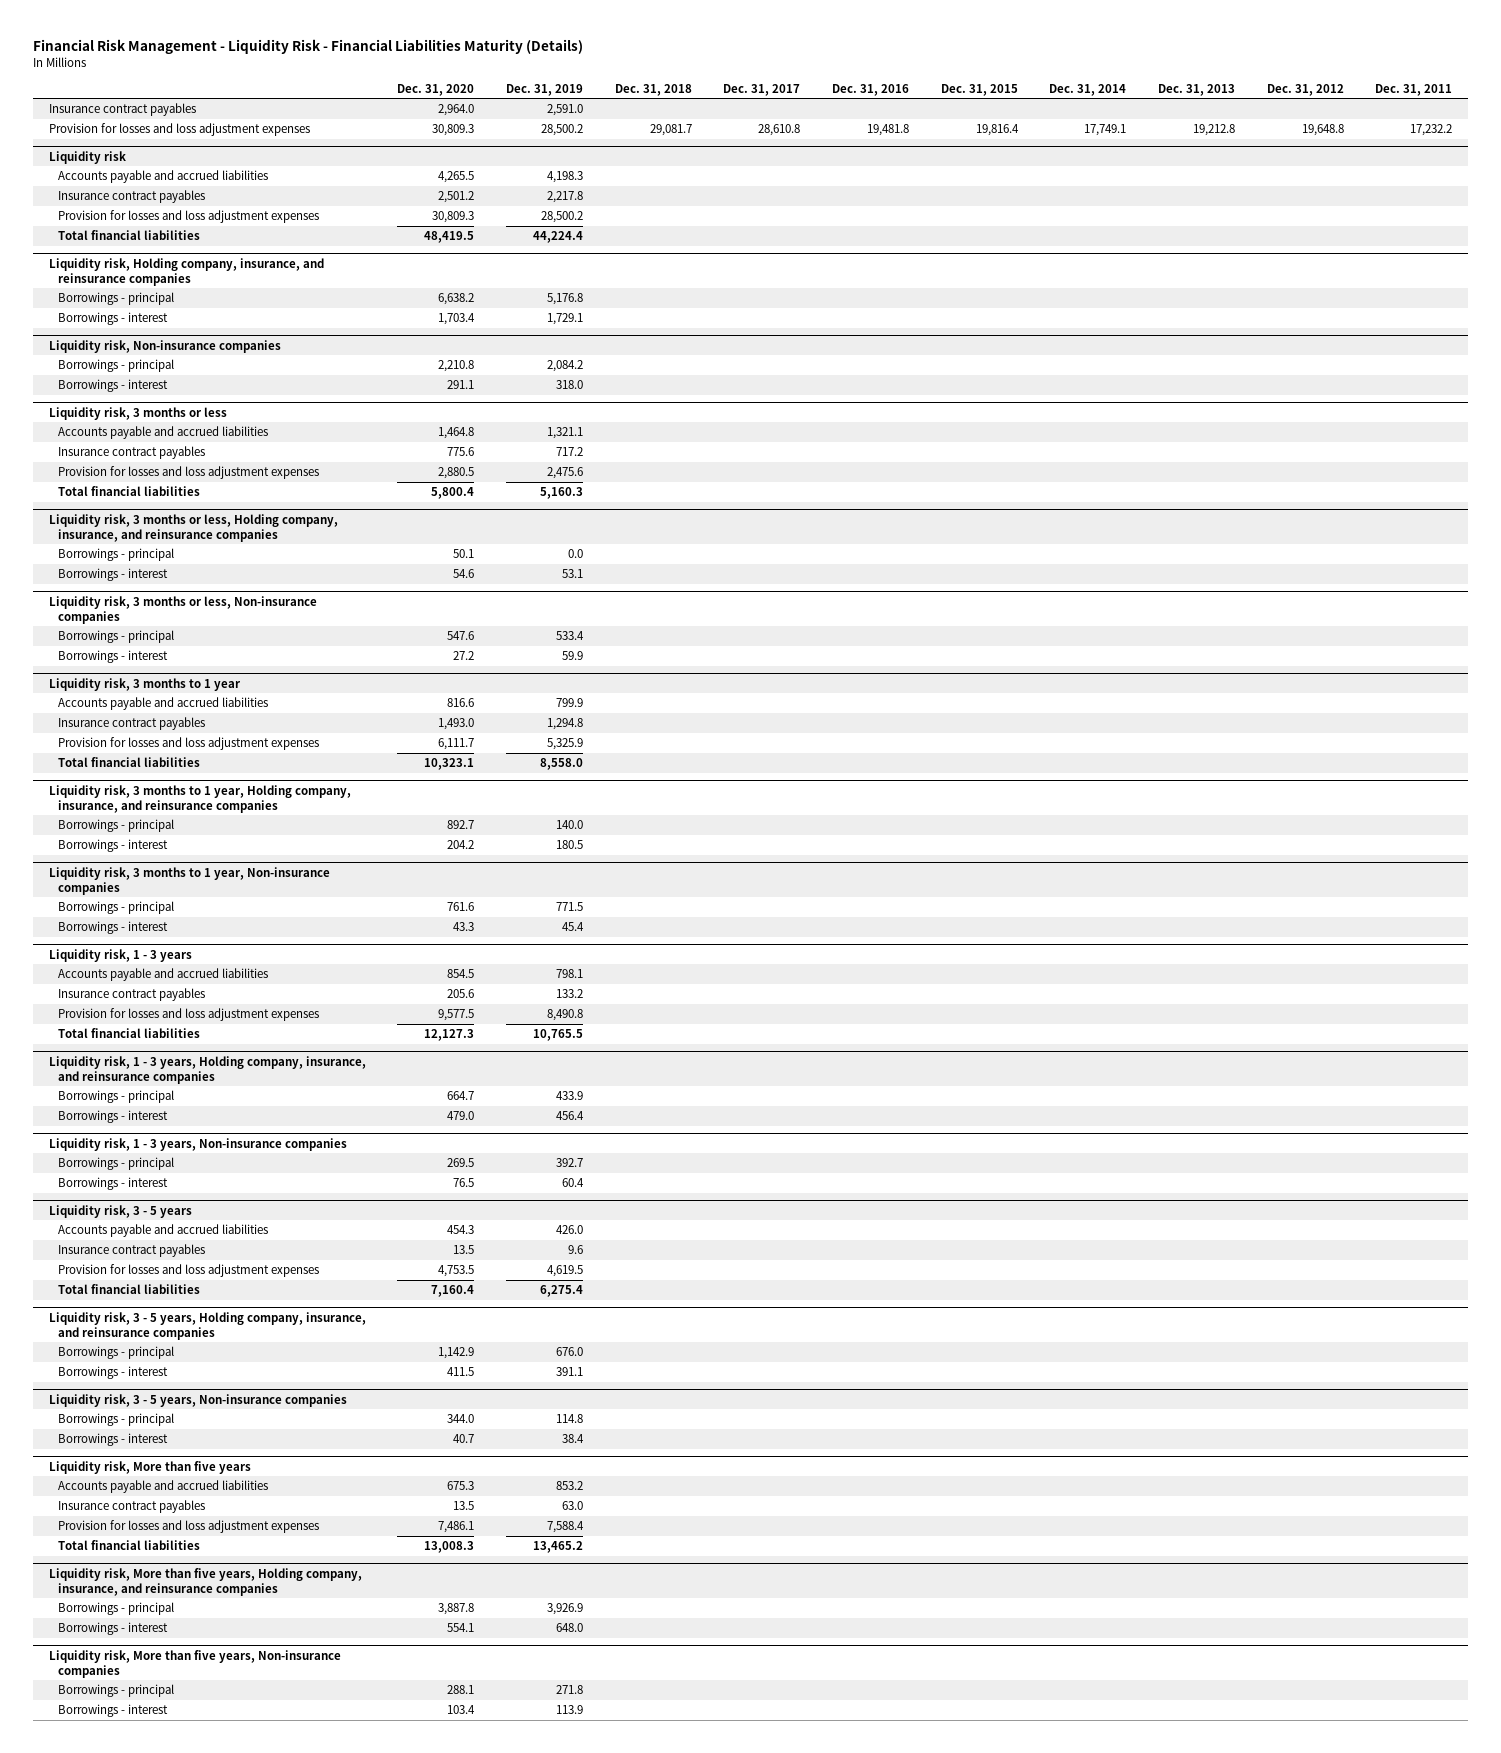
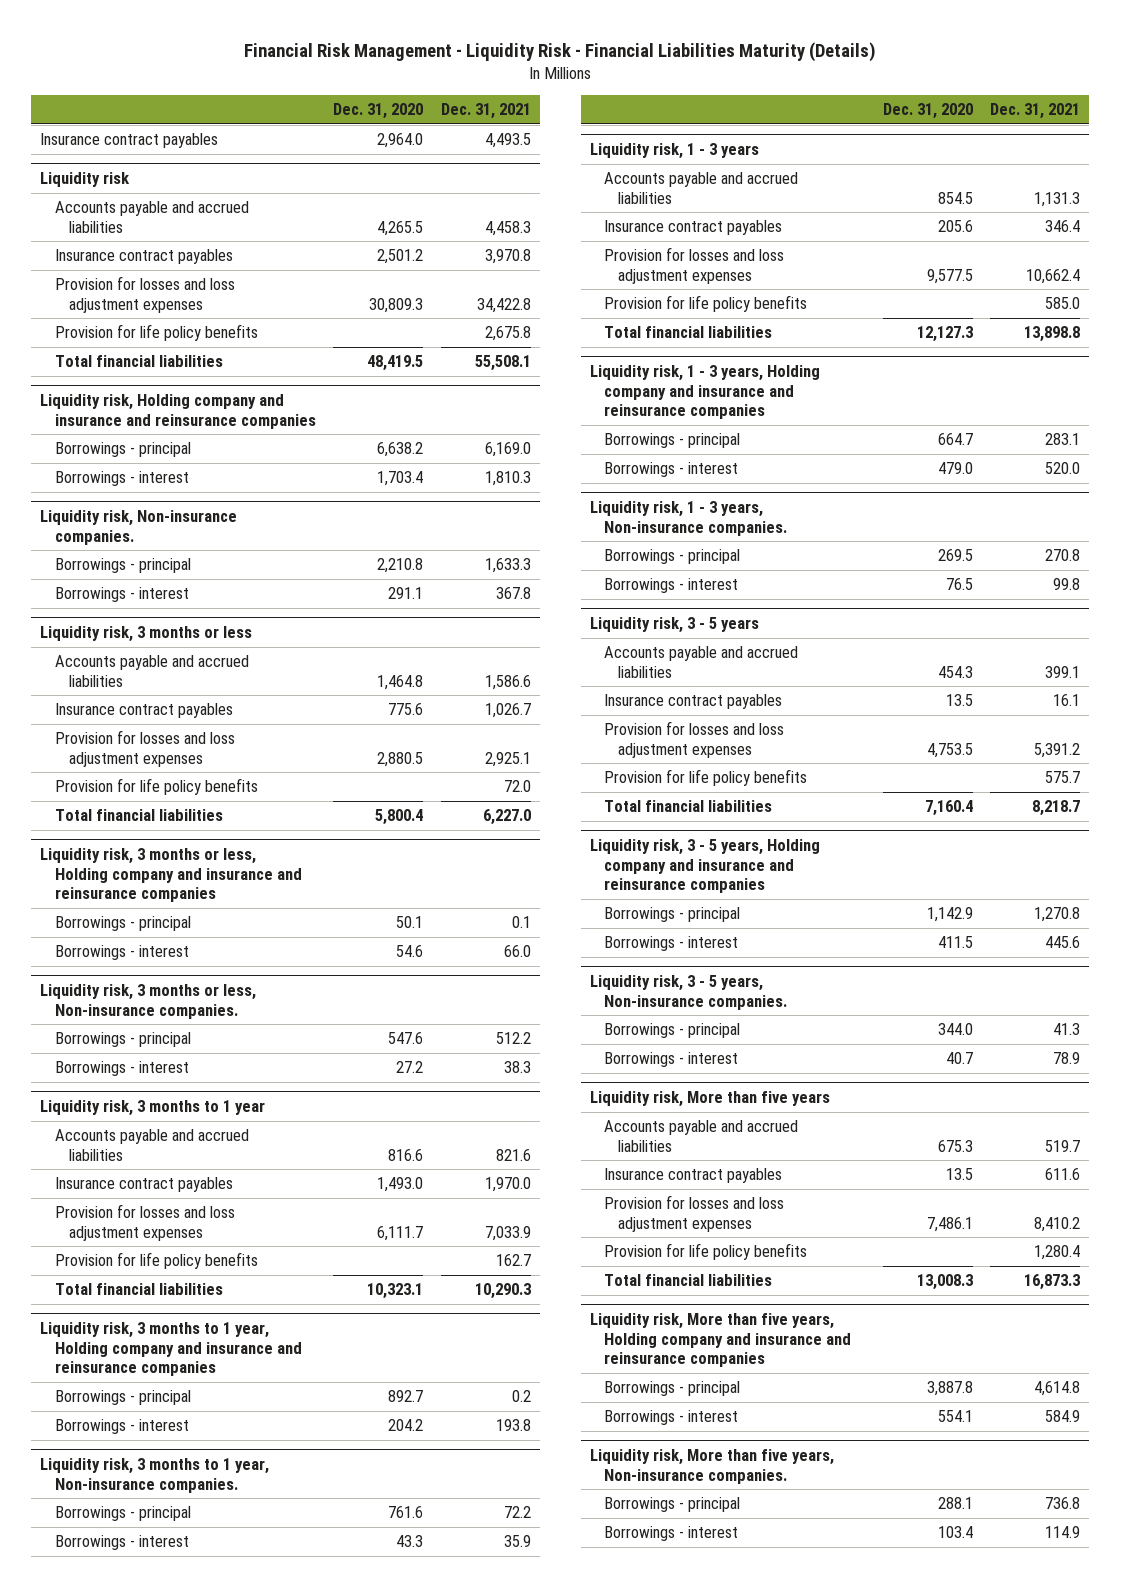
- | Dec. 31, 2020 | Dec. 31, 2019 | Dec. 31, 2018 | Dec. 31, 2017 | Dec. 31, 2016 | Dec. 31, 2015 | Dec. 31, 2014 | Dec. 31, 2013 | Dec. 31, 2012 | Dec. 31, 2011
+ | Dec. 31, 2020 | Dec. 31, 2021
- Provision for losses and loss adjustment expenses | 30,809.3 | 28,500.2 | 29,081.7 | 28,610.8 | 19,481.8 | 19,816.4 | 17,749.1 | 19,212.8 | 19,648.8 | 17,232.2
@ Liquidity risk
+ Provision for life policy benefits | | 2,675.8
- Liquidity risk, Holding company, insurance, and reinsurance companies
+ Liquidity risk, Holding company and insurance and reinsurance companies
- Liquidity risk, Non-insurance companies
+ Liquidity risk, Non-insurance companies.
@ Liquidity risk, 3 months or less
+ Provision for life policy benefits | | 72.0
- Liquidity risk, 3 months or less, Holding company, insurance, and reinsurance companies
+ Liquidity risk, 3 months or less, Holding company and insurance and reinsurance companies
- Liquidity risk, 3 months or less, Non-insurance companies
+ Liquidity risk, 3 months or less, Non-insurance companies.
@ Liquidity risk, 3 months to 1 year
+ Provision for life policy benefits | | 162.7
- Liquidity risk, 3 months to 1 year, Holding company, insurance, and reinsurance companies
+ Liquidity risk, 3 months to 1 year, Holding company and insurance and reinsurance companies
- Liquidity risk, 3 months to 1 year, Non-insurance companies
+ Liquidity risk, 3 months to 1 year, Non-insurance companies.
@ Liquidity risk, 1 - 3 years
+ Provision for life policy benefits | | 585.0
- Liquidity risk, 1 - 3 years, Holding company, insurance, and reinsurance companies
+ Liquidity risk, 1 - 3 years, Holding company and insurance and reinsurance companies
- Liquidity risk, 1 - 3 years, Non-insurance companies
+ Liquidity risk, 1 - 3 years, Non-insurance companies.
@ Liquidity risk, 3 - 5 years
+ Provision for life policy benefits | | 575.7
- Liquidity risk, 3 - 5 years, Holding company, insurance, and reinsurance companies
+ Liquidity risk, 3 - 5 years, Holding company and insurance and reinsurance companies
- Liquidity risk, 3 - 5 years, Non-insurance companies
+ Liquidity risk, 3 - 5 years, Non-insurance companies.
@ Liquidity risk, More than five years
+ Provision for life policy benefits | | 1,280.4
- Liquidity risk, More than five years, Holding company, insurance, and reinsurance companies
+ Liquidity risk, More than five years, Holding company and insurance and reinsurance companies
- Liquidity risk, More than five years, Non-insurance companies
+ Liquidity risk, More than five years, Non-insurance companies.

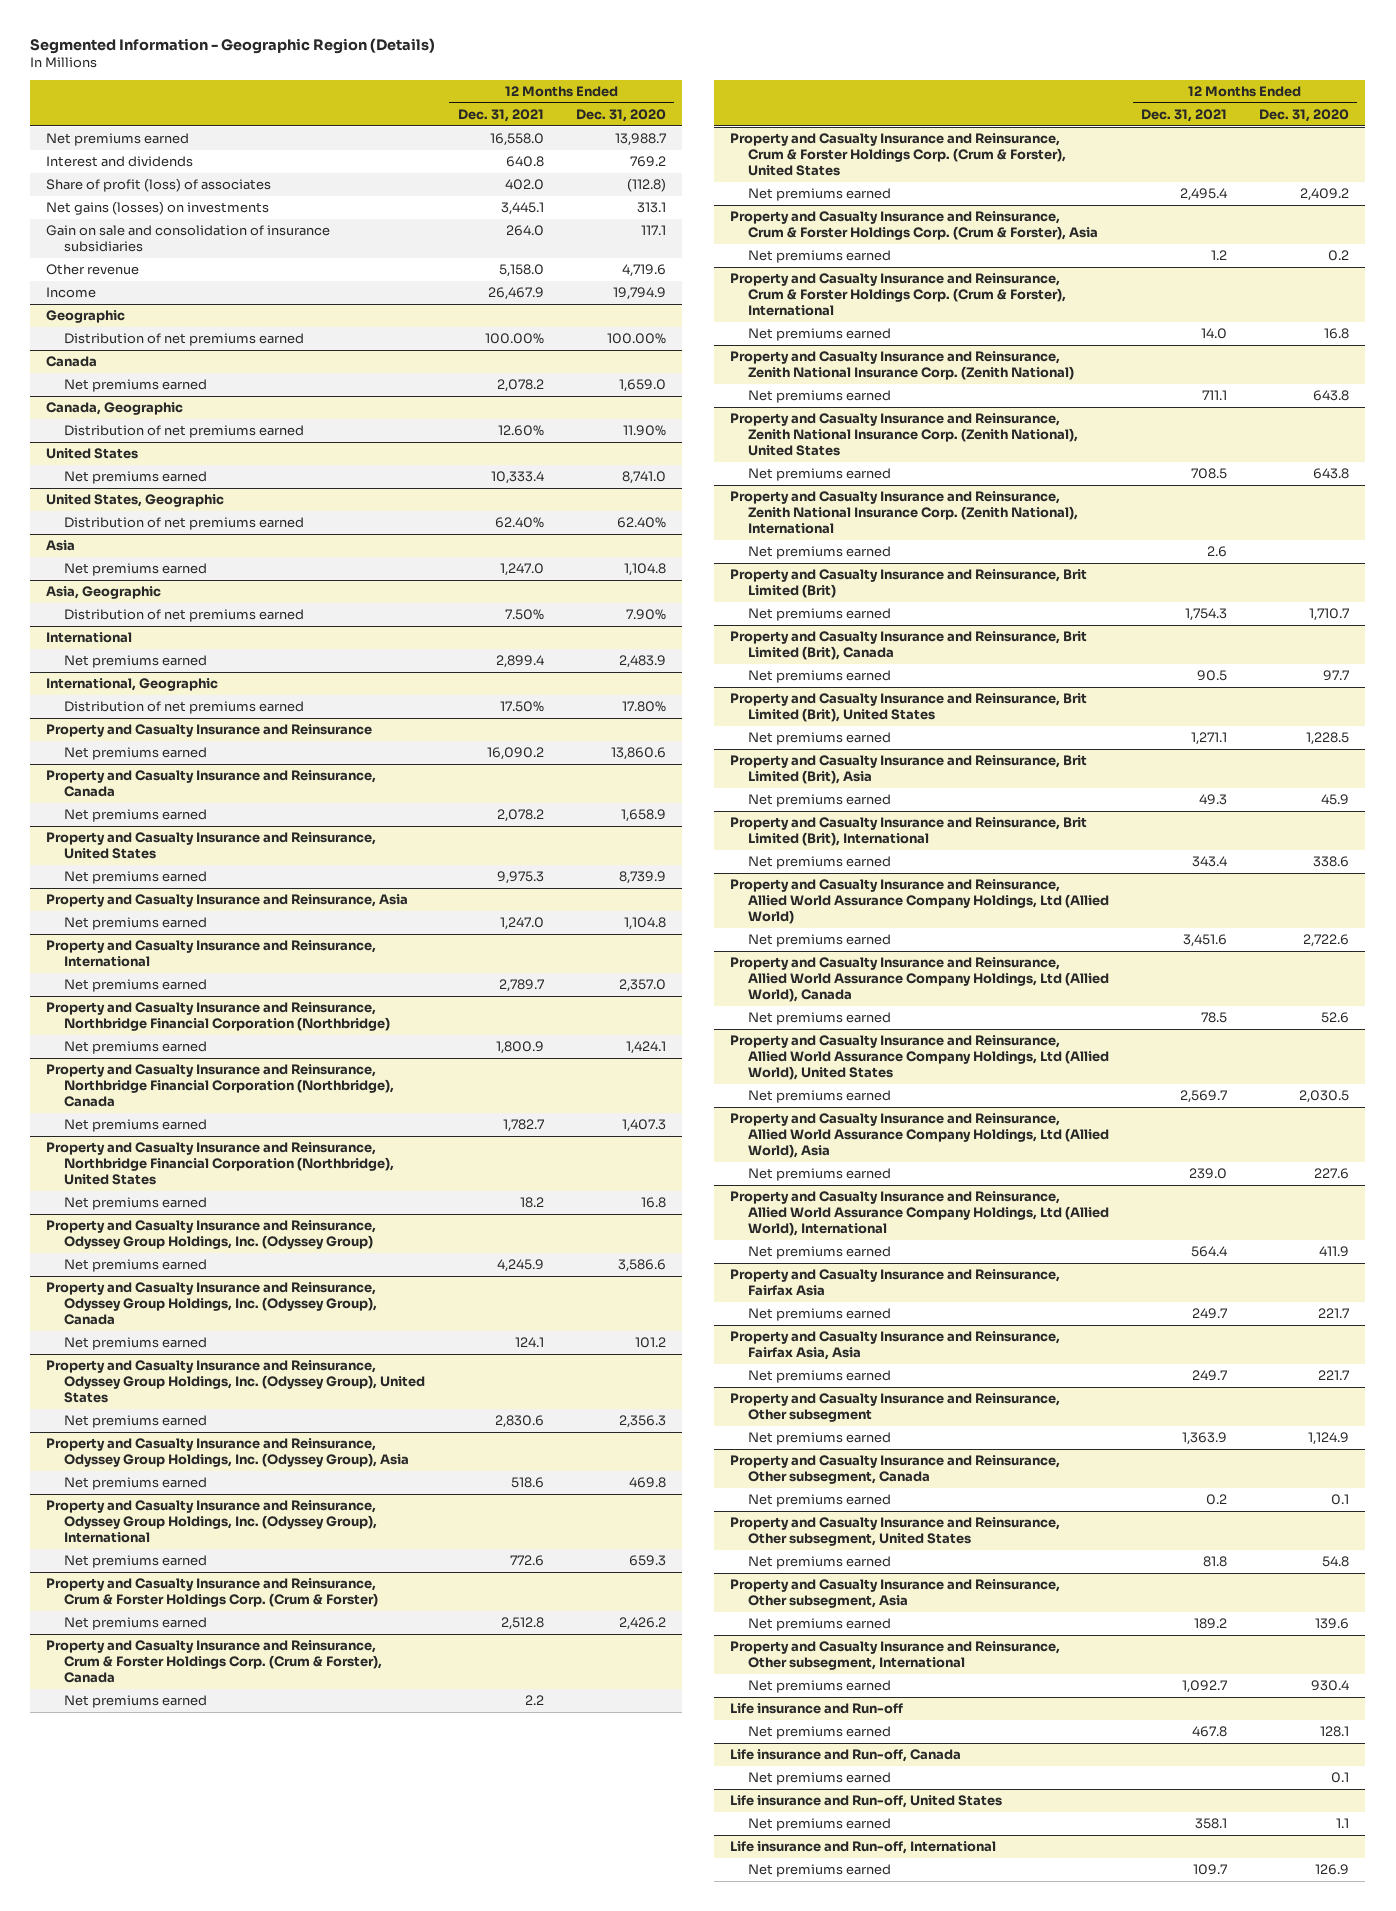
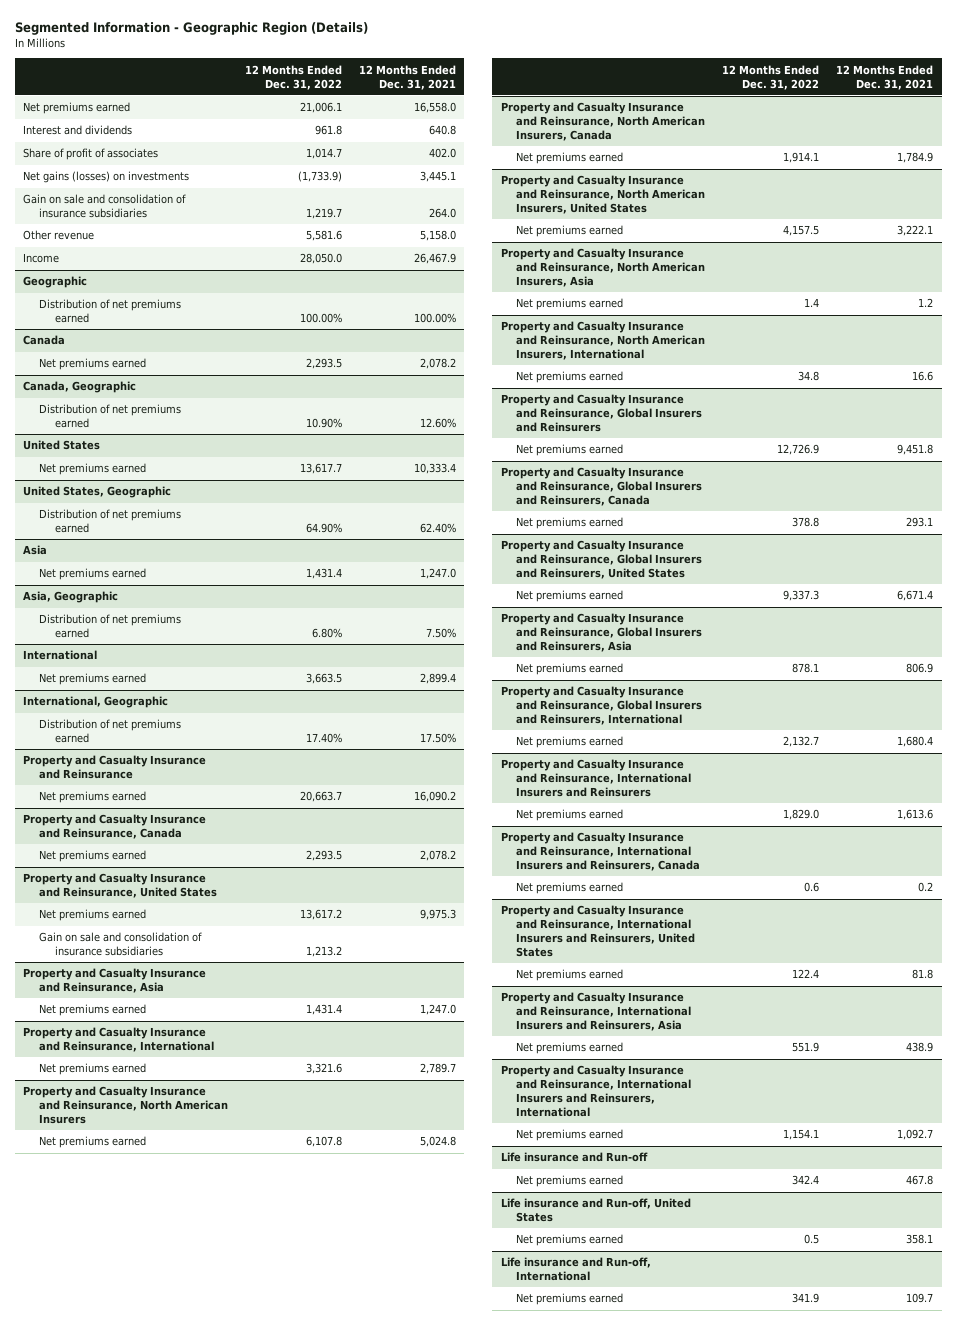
- | 12 Months Ended Dec. 31, 2021 | 12 Months Ended Dec. 31, 2020
+ | 12 Months Ended Dec. 31, 2022 | 12 Months Ended Dec. 31, 2021
- Share of profit (loss) of associates | 402.0 | (112.8)
+ Share of profit of associates | 1,014.7 | 402.0
@ Property and Casualty Insurance and Reinsurance, United States
+ Gain on sale and consolidation of insurance subsidiaries | 1,213.2 |
- Property and Casualty Insurance and Reinsurance, Northbridge Financial Corporation (Northbridge)
- Net premiums earned | 1,800.9 | 1,424.1
- Property and Casualty Insurance and Reinsurance, Northbridge Financial Corporation (Northbridge), Canada
- Net premiums earned | 1,782.7 | 1,407.3
- Property and Casualty Insurance and Reinsurance, Northbridge Financial Corporation (Northbridge), United States
- Net premiums earned | 18.2 | 16.8
- Property and Casualty Insurance and Reinsurance, Odyssey Group Holdings, Inc. (Odyssey Group)
- Net premiums earned | 4,245.9 | 3,586.6
- Property and Casualty Insurance and Reinsurance, Odyssey Group Holdings, Inc. (Odyssey Group), Canada
- Net premiums earned | 124.1 | 101.2
- Property and Casualty Insurance and Reinsurance, Odyssey Group Holdings, Inc. (Odyssey Group), United States
- Net premiums earned | 2,830.6 | 2,356.3
- Property and Casualty Insurance and Reinsurance, Odyssey Group Holdings, Inc. (Odyssey Group), Asia
- Net premiums earned | 518.6 | 469.8
- Property and Casualty Insurance and Reinsurance, Odyssey Group Holdings, Inc. (Odyssey Group), International
- Net premiums earned | 772.6 | 659.3
- Property and Casualty Insurance and Reinsurance, Crum & Forster Holdings Corp. (Crum & Forster)
- Net premiums earned | 2,512.8 | 2,426.2
- Property and Casualty Insurance and Reinsurance, Crum & Forster Holdings Corp. (Crum & Forster), Canada
- Net premiums earned | 2.2 |
- Property and Casualty Insurance and Reinsurance, Crum & Forster Holdings Corp. (Crum & Forster), United States
- Net premiums earned | 2,495.4 | 2,409.2
- Property and Casualty Insurance and Reinsurance, Crum & Forster Holdings Corp. (Crum & Forster), Asia
+ Property and Casualty Insurance and Reinsurance, North American Insurers
+ Net premiums earned | 6,107.8 | 5,024.8
+ Property and Casualty Insurance and Reinsurance, North American Insurers, Canada
+ Net premiums earned | 1,914.1 | 1,784.9
+ Property and Casualty Insurance and Reinsurance, North American Insurers, United States
+ Net premiums earned | 4,157.5 | 3,222.1
+ Property and Casualty Insurance and Reinsurance, North American Insurers, Asia
- Property and Casualty Insurance and Reinsurance, Crum & Forster Holdings Corp. (Crum & Forster), International
- Net premiums earned | 14.0 | 16.8
- Property and Casualty Insurance and Reinsurance, Zenith National Insurance Corp. (Zenith National)
- Net premiums earned | 711.1 | 643.8
- Property and Casualty Insurance and Reinsurance, Zenith National Insurance Corp. (Zenith National), United States
- Net premiums earned | 708.5 | 643.8
- Property and Casualty Insurance and Reinsurance, Zenith National Insurance Corp. (Zenith National), International
- Net premiums earned | 2.6 |
- Property and Casualty Insurance and Reinsurance, Brit Limited (Brit)
- Net premiums earned | 1,754.3 | 1,710.7
- Property and Casualty Insurance and Reinsurance, Brit Limited (Brit), Canada
- Net premiums earned | 90.5 | 97.7
- Property and Casualty Insurance and Reinsurance, Brit Limited (Brit), United States
- Net premiums earned | 1,271.1 | 1,228.5
- Property and Casualty Insurance and Reinsurance, Brit Limited (Brit), Asia
- Net premiums earned | 49.3 | 45.9
- Property and Casualty Insurance and Reinsurance, Brit Limited (Brit), International
- Net premiums earned | 343.4 | 338.6
- Property and Casualty Insurance and Reinsurance, Allied World Assurance Company Holdings, Ltd (Allied World)
- Net premiums earned | 3,451.6 | 2,722.6
- Property and Casualty Insurance and Reinsurance, Allied World Assurance Company Holdings, Ltd (Allied World), Canada
- Net premiums earned | 78.5 | 52.6
- Property and Casualty Insurance and Reinsurance, Allied World Assurance Company Holdings, Ltd (Allied World), United States
- Net premiums earned | 2,569.7 | 2,030.5
- Property and Casualty Insurance and Reinsurance, Allied World Assurance Company Holdings, Ltd (Allied World), Asia
- Net premiums earned | 239.0 | 227.6
- Property and Casualty Insurance and Reinsurance, Allied World Assurance Company Holdings, Ltd (Allied World), International
- Net premiums earned | 564.4 | 411.9
- Property and Casualty Insurance and Reinsurance, Fairfax Asia
- Net premiums earned | 249.7 | 221.7
- Property and Casualty Insurance and Reinsurance, Fairfax Asia, Asia
- Net premiums earned | 249.7 | 221.7
- Property and Casualty Insurance and Reinsurance, Other subsegment
- Net premiums earned | 1,363.9 | 1,124.9
- Property and Casualty Insurance and Reinsurance, Other subsegment, Canada
+ Property and Casualty Insurance and Reinsurance, North American Insurers, International
+ Net premiums earned | 34.8 | 16.6
+ Property and Casualty Insurance and Reinsurance, Global Insurers and Reinsurers
+ Net premiums earned | 12,726.9 | 9,451.8
+ Property and Casualty Insurance and Reinsurance, Global Insurers and Reinsurers, Canada
+ Net premiums earned | 378.8 | 293.1
+ Property and Casualty Insurance and Reinsurance, Global Insurers and Reinsurers, United States
+ Net premiums earned | 9,337.3 | 6,671.4
+ Property and Casualty Insurance and Reinsurance, Global Insurers and Reinsurers, Asia
+ Net premiums earned | 878.1 | 806.9
+ Property and Casualty Insurance and Reinsurance, Global Insurers and Reinsurers, International
+ Net premiums earned | 2,132.7 | 1,680.4
+ Property and Casualty Insurance and Reinsurance, International Insurers and Reinsurers
+ Net premiums earned | 1,829.0 | 1,613.6
+ Property and Casualty Insurance and Reinsurance, International Insurers and Reinsurers, Canada
- Property and Casualty Insurance and Reinsurance, Other subsegment, United States
+ Property and Casualty Insurance and Reinsurance, International Insurers and Reinsurers, United States
- Property and Casualty Insurance and Reinsurance, Other subsegment, Asia
- Net premiums earned | 189.2 | 139.6
- Property and Casualty Insurance and Reinsurance, Other subsegment, International
+ Property and Casualty Insurance and Reinsurance, International Insurers and Reinsurers, Asia
+ Net premiums earned | 551.9 | 438.9
+ Property and Casualty Insurance and Reinsurance, International Insurers and Reinsurers, International
- Life insurance and Run-off, Canada
- Net premiums earned | | 0.1

